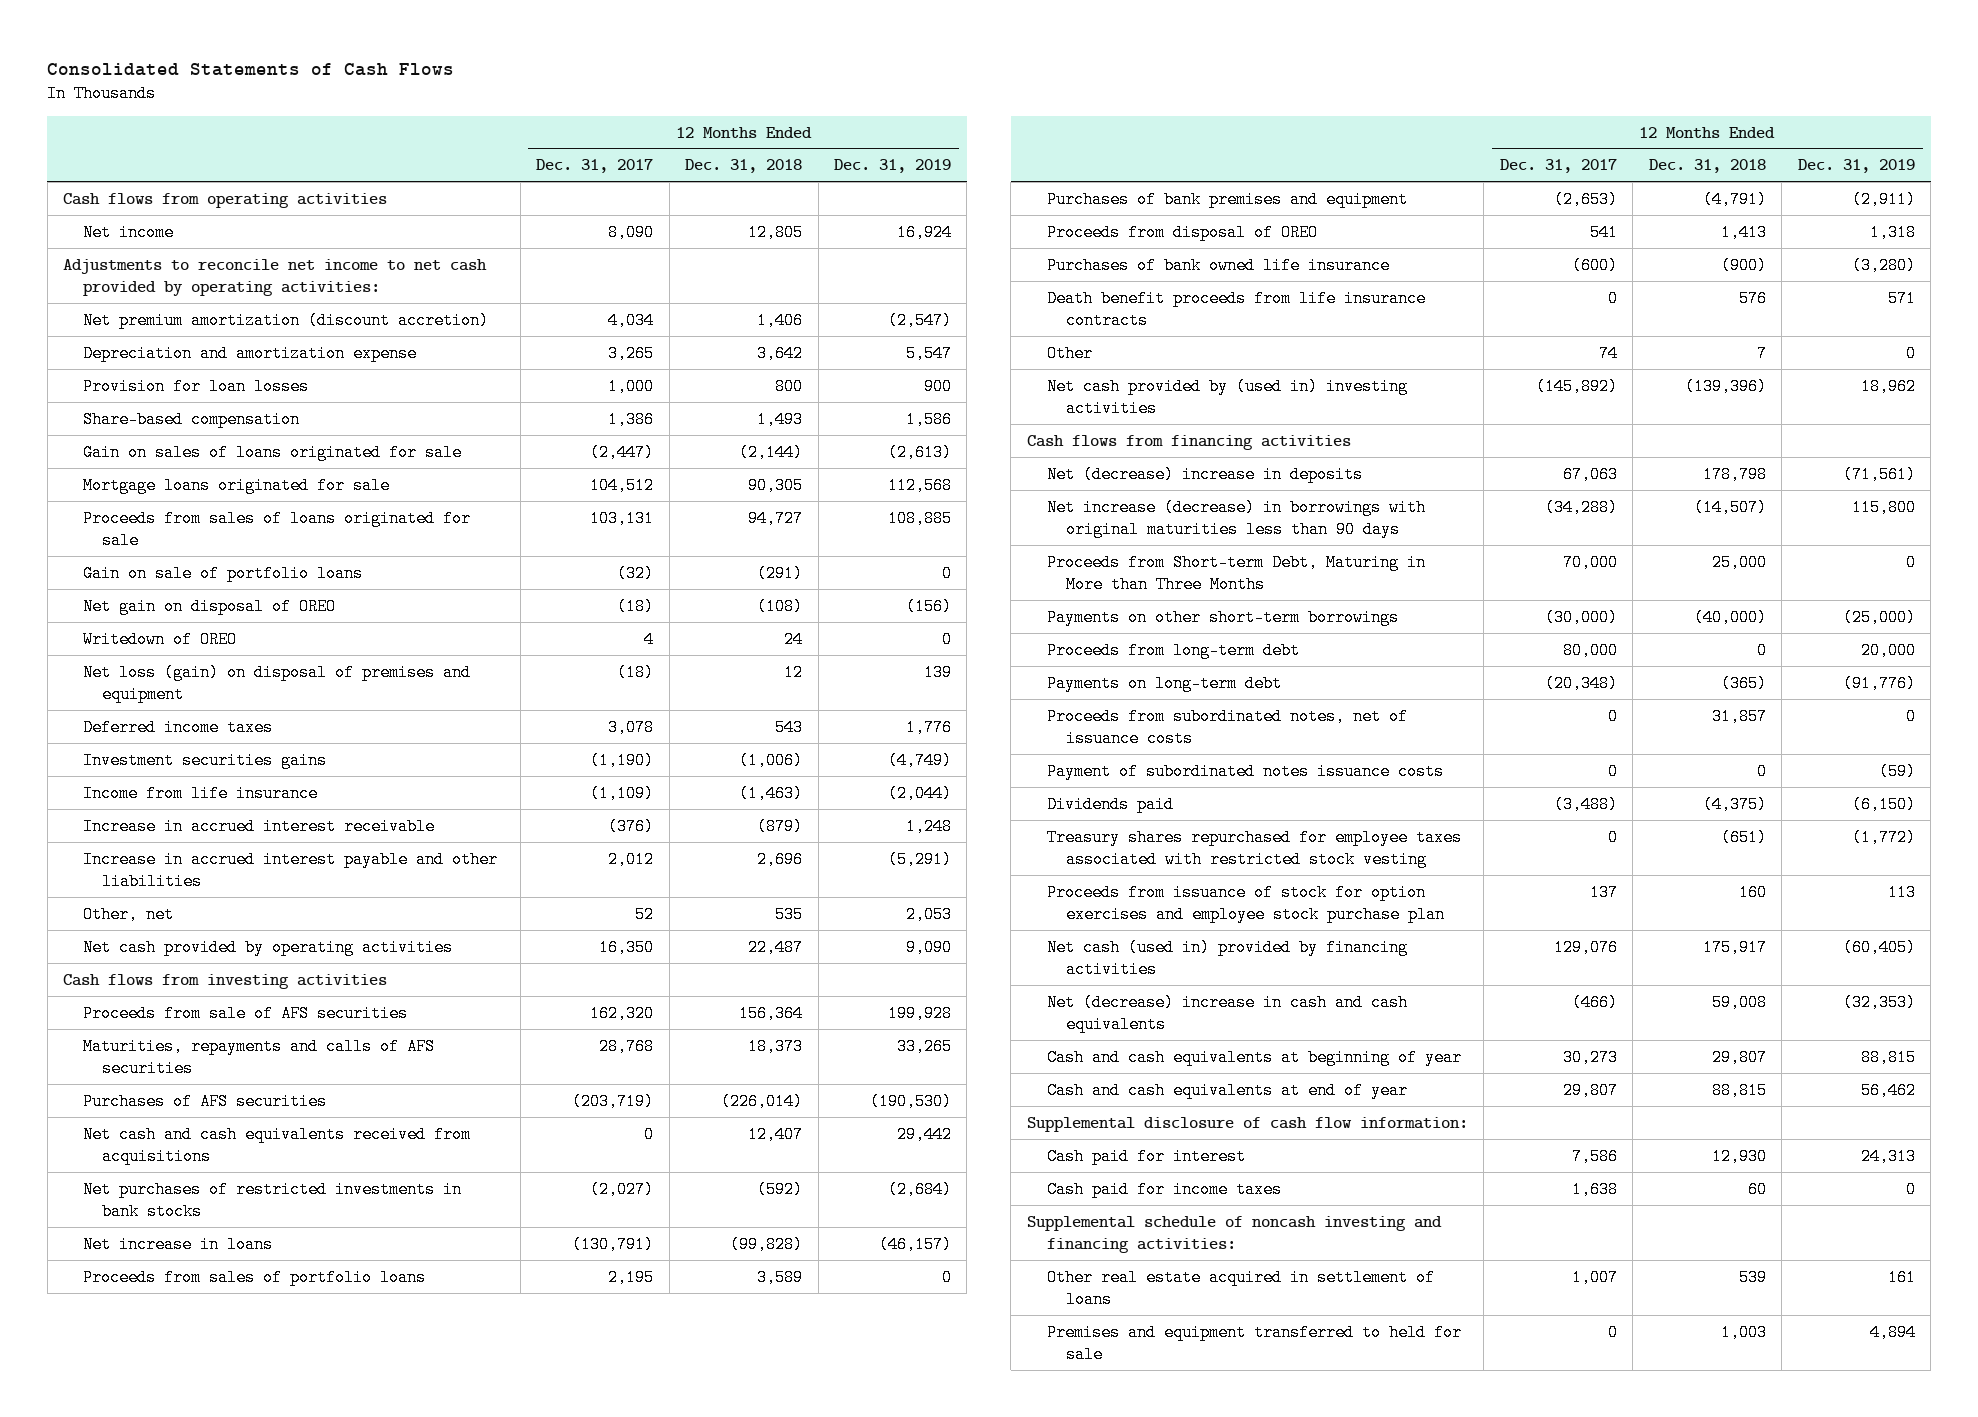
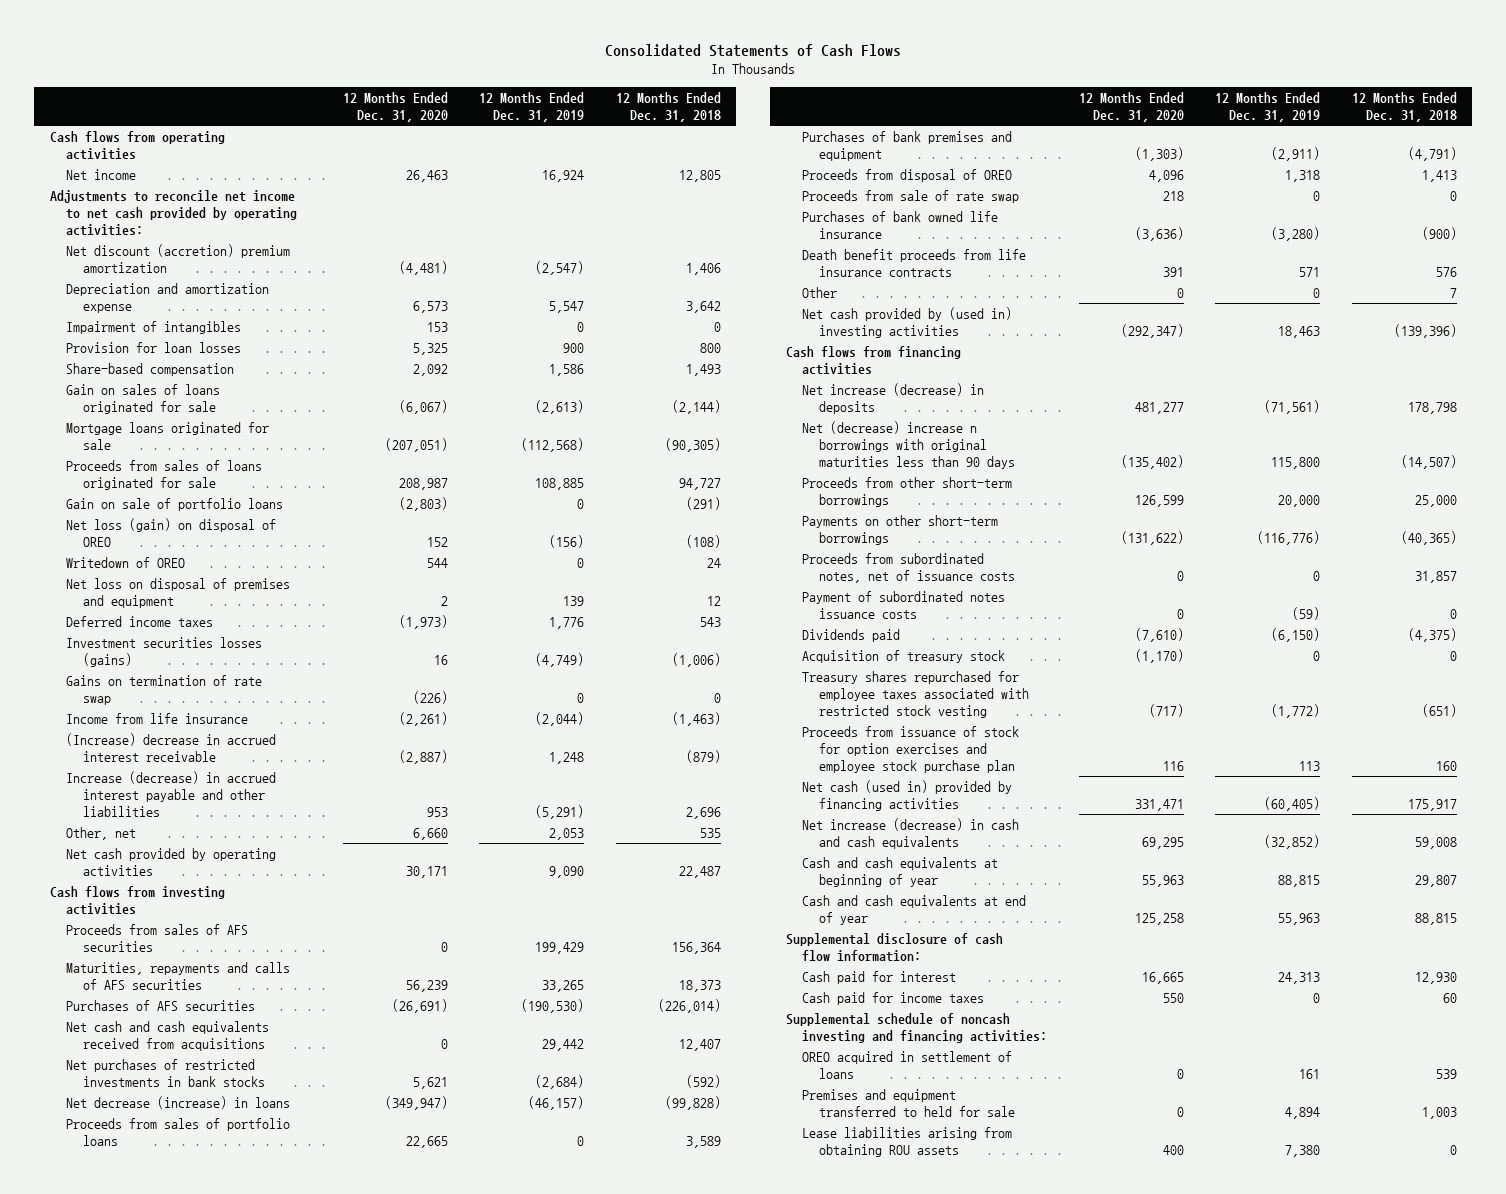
- | 12 Months Ended Dec. 31, 2017 | 12 Months Ended Dec. 31, 2018 | 12 Months Ended Dec. 31, 2019
+ | 12 Months Ended Dec. 31, 2020 | 12 Months Ended Dec. 31, 2019 | 12 Months Ended Dec. 31, 2018
- Net premium amortization (discount accretion) | 4,034 | 1,406 | (2,547)
+ Net discount (accretion) premium amortization | (4,481) | (2,547) | 1,406
+ Impairment of intangibles | 153 | 0 | 0
- Mortgage loans originated for sale | 104,512 | 90,305 | 112,568
+ Mortgage loans originated for sale | (207,051) | (112,568) | (90,305)
- Net gain on disposal of OREO | (18) | (108) | (156)
+ Net loss (gain) on disposal of OREO | 152 | (156) | (108)
- Net loss (gain) on disposal of premises and equipment | (18) | 12 | 139
+ Net loss on disposal of premises and equipment | 2 | 139 | 12
- Investment securities gains | (1,190) | (1,006) | (4,749)
+ Investment securities losses (gains) | 16 | (4,749) | (1,006)
+ Gains on termination of rate swap | (226) | 0 | 0
- Increase in accrued interest receivable | (376) | (879) | 1,248
- Increase in accrued interest payable and other liabilities | 2,012 | 2,696 | (5,291)
+ (Increase) decrease in accrued interest receivable | (2,887) | 1,248 | (879)
+ Increase (decrease) in accrued interest payable and other liabilities | 953 | (5,291) | 2,696
- Proceeds from sale of AFS securities | 162,320 | 156,364 | 199,928
+ Proceeds from sales of AFS securities | 0 | 199,429 | 156,364
- Net increase in loans | (130,791) | (99,828) | (46,157)
+ Net decrease (increase) in loans | (349,947) | (46,157) | (99,828)
+ Proceeds from sale of rate swap | 218 | 0 | 0
- Net cash provided by (used in) investing activities | (145,892) | (139,396) | 18,962
+ Net cash provided by (used in) investing activities | (292,347) | 18,463 | (139,396)
- Net (decrease) increase in deposits | 67,063 | 178,798 | (71,561)
- Net increase (decrease) in borrowings with original maturities less than 90 days | (34,288) | (14,507) | 115,800
- Proceeds from Short-term Debt, Maturing in More than Three Months | 70,000 | 25,000 | 0
- Payments on other short-term borrowings | (30,000) | (40,000) | (25,000)
- Proceeds from long-term debt | 80,000 | 0 | 20,000
- Payments on long-term debt | (20,348) | (365) | (91,776)
+ Net increase (decrease) in deposits | 481,277 | (71,561) | 178,798
+ Net (decrease) increase n borrowings with original maturities less than 90 days | (135,402) | 115,800 | (14,507)
+ Proceeds from other short-term borrowings | 126,599 | 20,000 | 25,000
+ Payments on other short-term borrowings | (131,622) | (116,776) | (40,365)
+ Acquisition of treasury stock | (1,170) | 0 | 0
- Net (decrease) increase in cash and cash equivalents | (466) | 59,008 | (32,353)
+ Net increase (decrease) in cash and cash equivalents | 69,295 | (32,852) | 59,008
- Cash and cash equivalents at end of year | 29,807 | 88,815 | 56,462
+ Cash and cash equivalents at end of year | 125,258 | 55,963 | 88,815
- Other real estate acquired in settlement of loans | 1,007 | 539 | 161
+ OREO acquired in settlement of loans | 0 | 161 | 539
+ Lease liabilities arising from obtaining ROU assets | 400 | 7,380 | 0

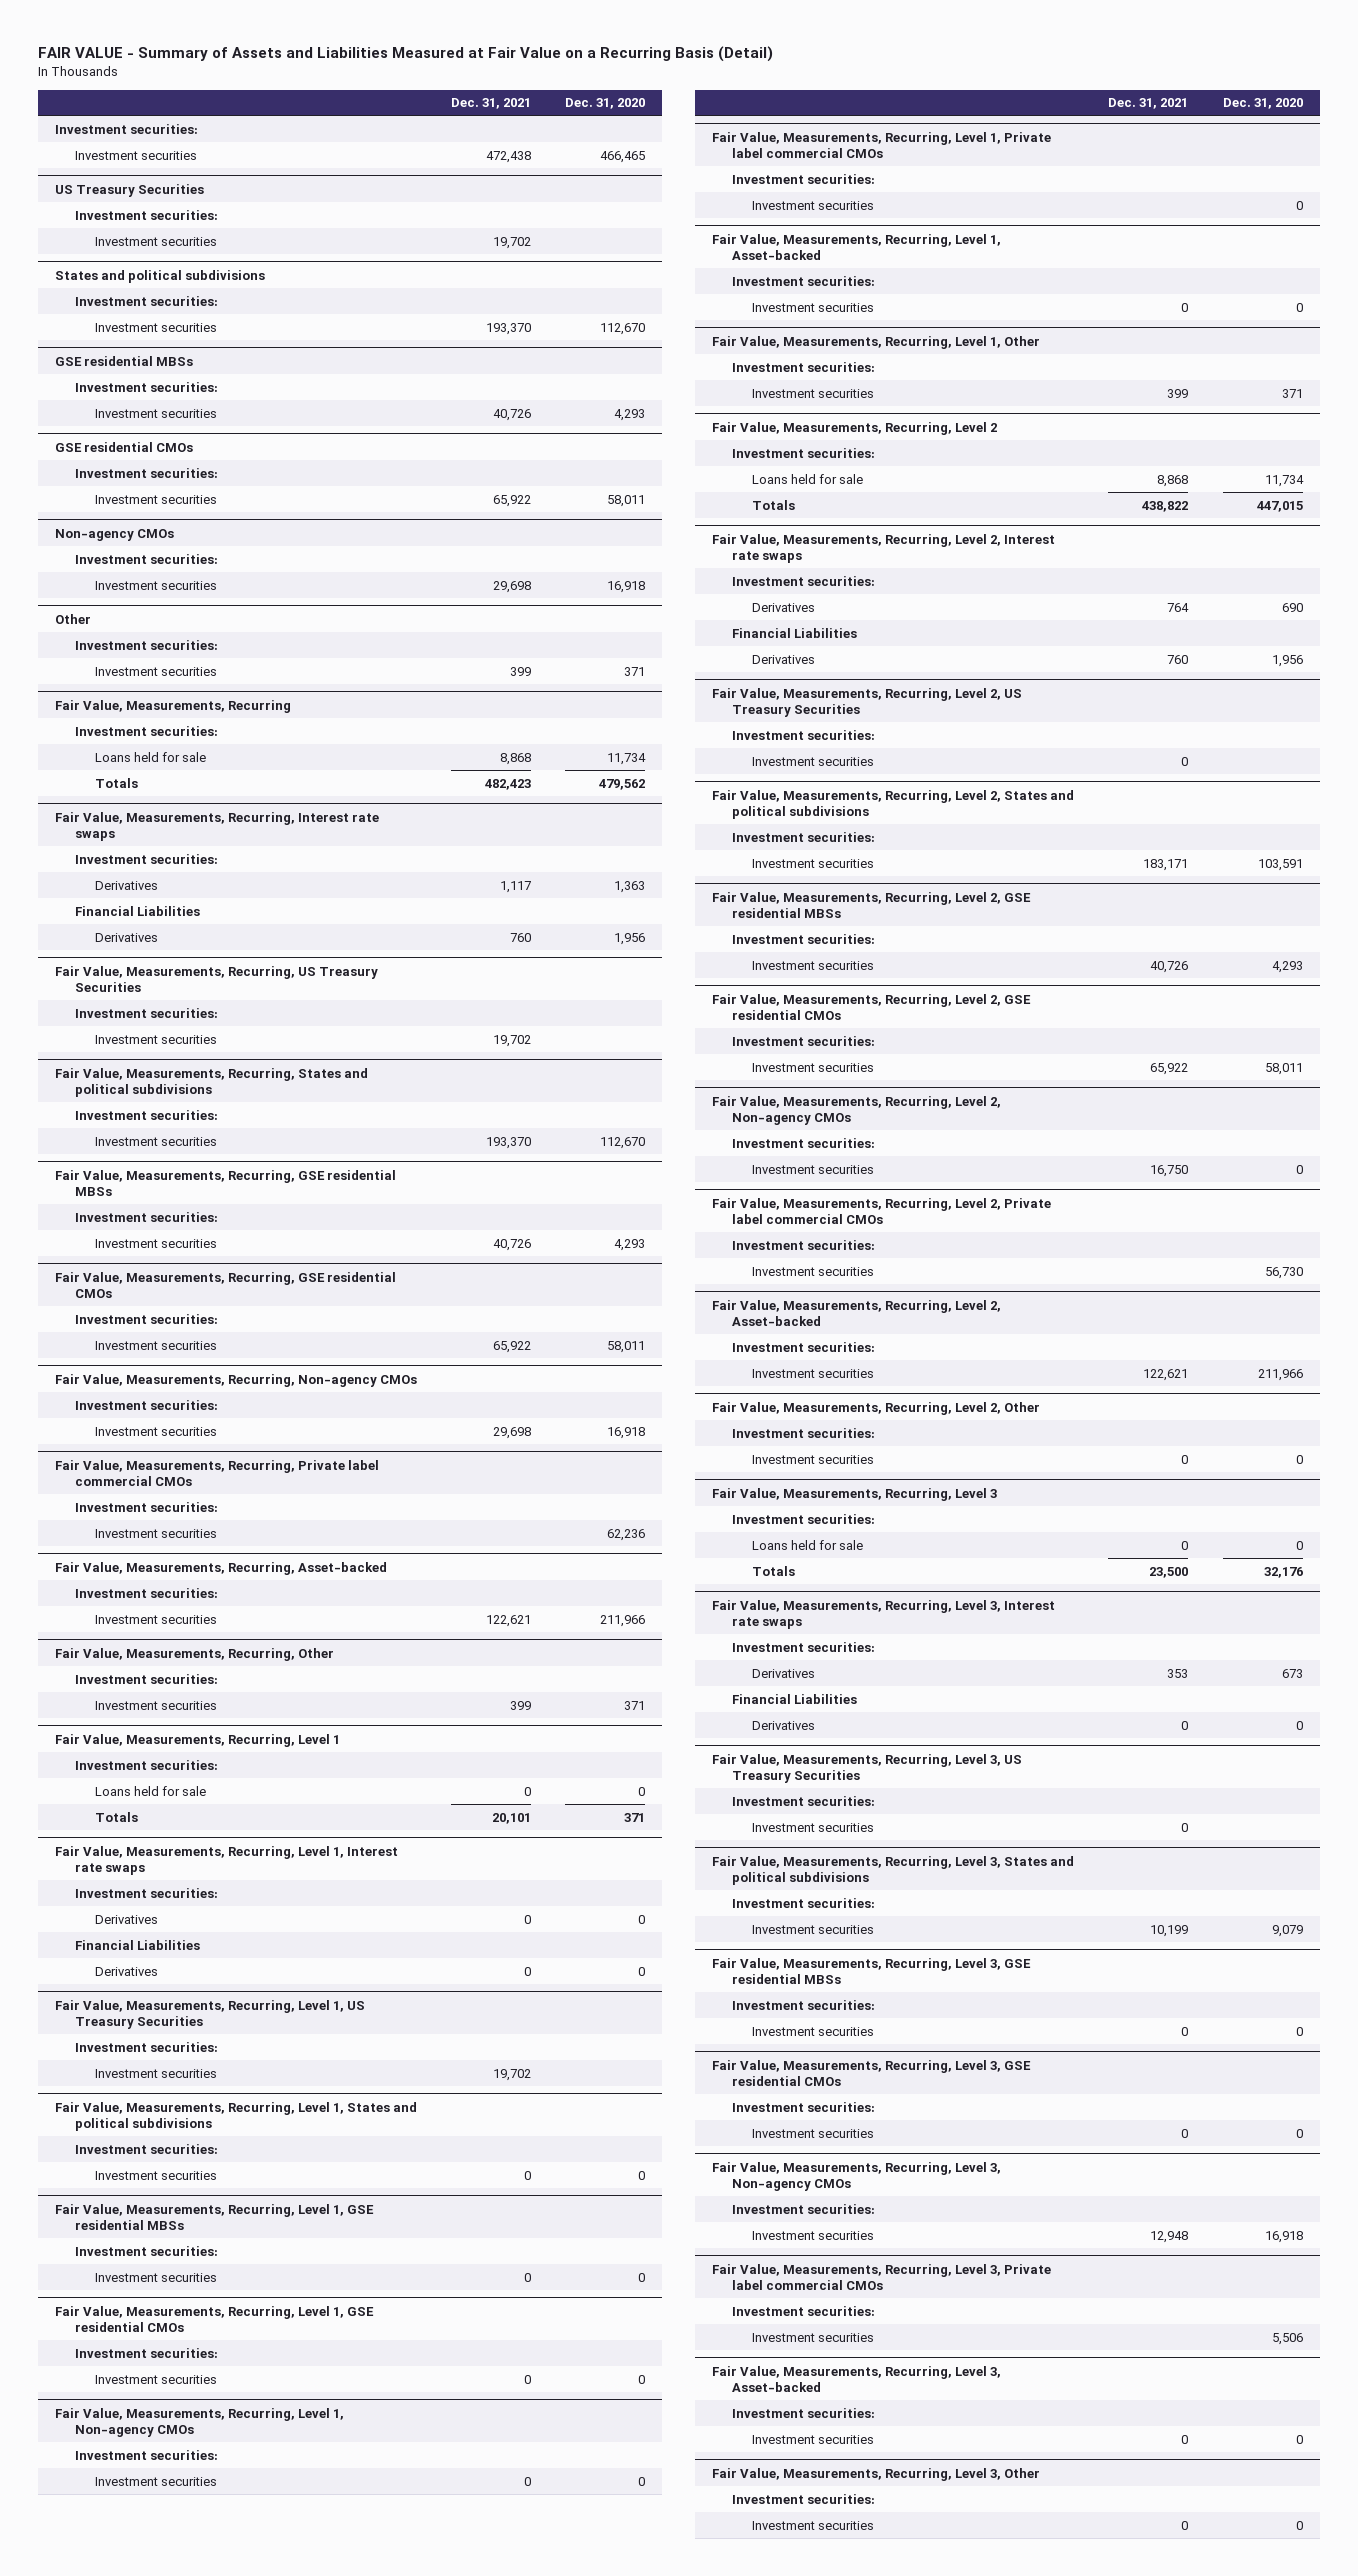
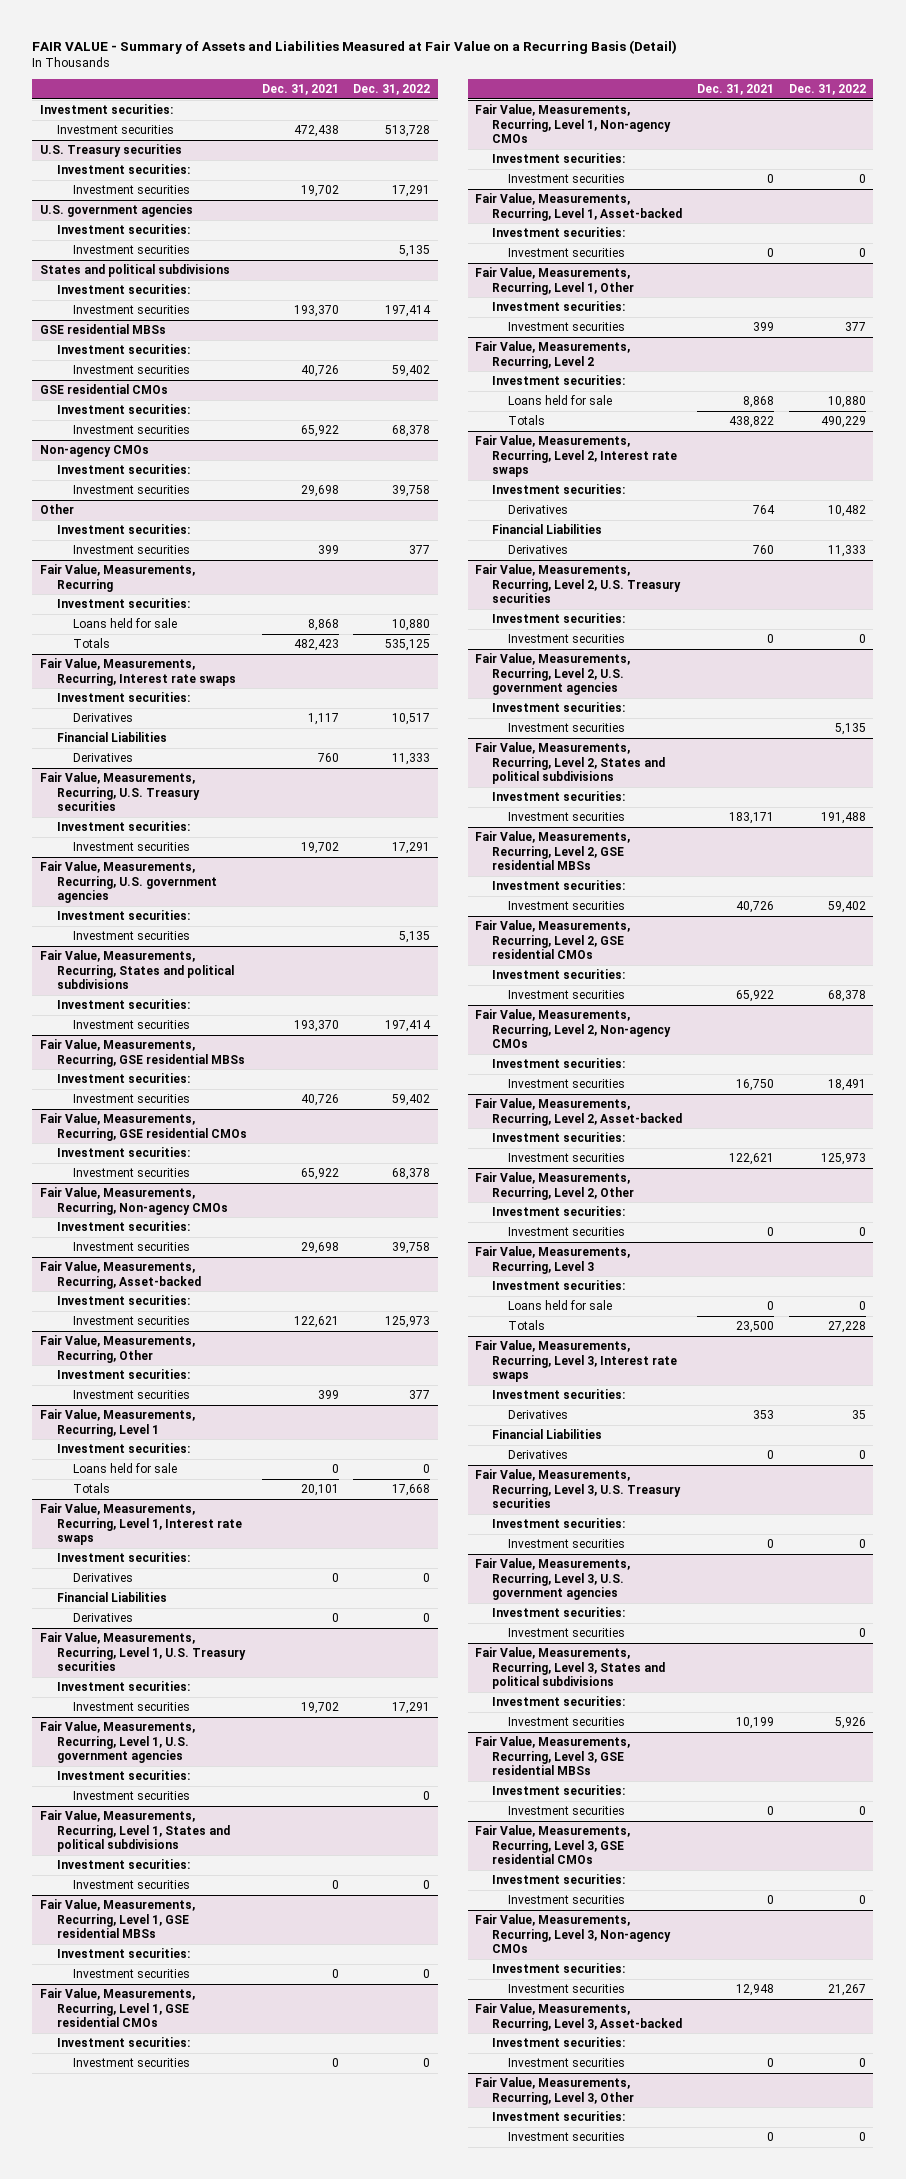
- | Dec. 31, 2021 | Dec. 31, 2020
+ | Dec. 31, 2021 | Dec. 31, 2022
- US Treasury Securities
+ U.S. Treasury securities
+ U.S. government agencies
+ Investment securities:
+ Investment securities | | 5,135
- Fair Value, Measurements, Recurring, US Treasury Securities
+ Fair Value, Measurements, Recurring, U.S. Treasury securities
+ Fair Value, Measurements, Recurring, U.S. government agencies
+ Investment securities:
+ Investment securities | | 5,135
- Fair Value, Measurements, Recurring, Private label commercial CMOs
- Investment securities:
- Investment securities | | 62,236
- Fair Value, Measurements, Recurring, Level 1, US Treasury Securities
+ Fair Value, Measurements, Recurring, Level 1, U.S. Treasury securities
+ Fair Value, Measurements, Recurring, Level 1, U.S. government agencies
+ Investment securities:
+ Investment securities | | 0
- Fair Value, Measurements, Recurring, Level 1, Private label commercial CMOs
- Investment securities:
- Investment securities | | 0
- Fair Value, Measurements, Recurring, Level 2, US Treasury Securities
+ Fair Value, Measurements, Recurring, Level 2, U.S. Treasury securities
+ Fair Value, Measurements, Recurring, Level 2, U.S. government agencies
+ Investment securities:
+ Investment securities | | 5,135
- Fair Value, Measurements, Recurring, Level 2, Private label commercial CMOs
- Investment securities:
- Investment securities | | 56,730
- Fair Value, Measurements, Recurring, Level 3, US Treasury Securities
+ Fair Value, Measurements, Recurring, Level 3, U.S. Treasury securities
+ Fair Value, Measurements, Recurring, Level 3, U.S. government agencies
+ Investment securities:
+ Investment securities | | 0
- Fair Value, Measurements, Recurring, Level 3, Private label commercial CMOs
- Investment securities:
- Investment securities | | 5,506

